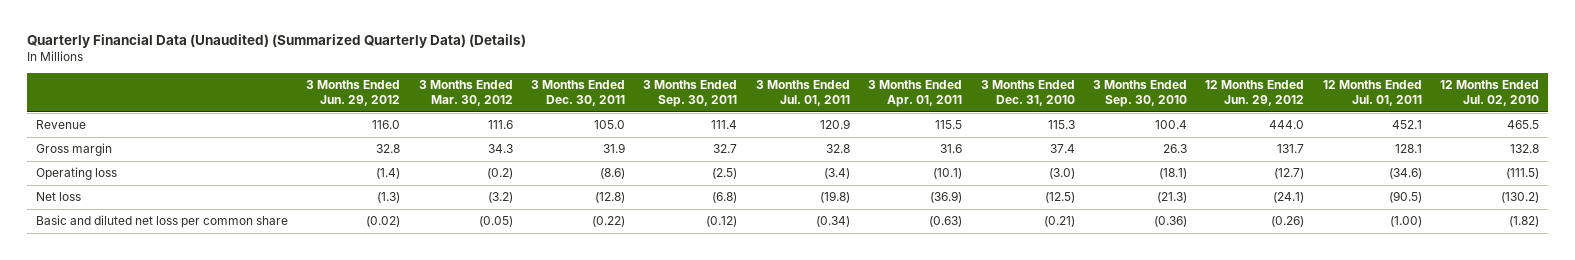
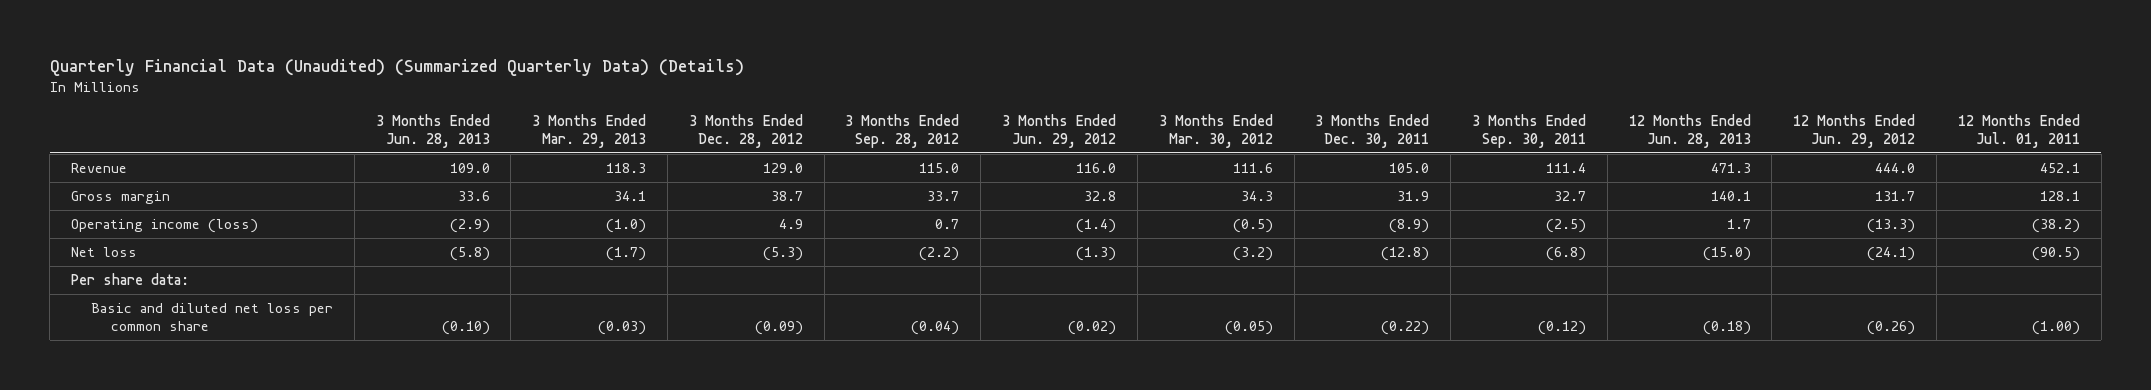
- | 3 Months Ended Jun. 29, 2012 | 3 Months Ended Mar. 30, 2012 | 3 Months Ended Dec. 30, 2011 | 3 Months Ended Sep. 30, 2011 | 3 Months Ended Jul. 01, 2011 | 3 Months Ended Apr. 01, 2011 | 3 Months Ended Dec. 31, 2010 | 3 Months Ended Sep. 30, 2010 | 12 Months Ended Jun. 29, 2012 | 12 Months Ended Jul. 01, 2011 | 12 Months Ended Jul. 02, 2010
+ | 3 Months Ended Jun. 28, 2013 | 3 Months Ended Mar. 29, 2013 | 3 Months Ended Dec. 28, 2012 | 3 Months Ended Sep. 28, 2012 | 3 Months Ended Jun. 29, 2012 | 3 Months Ended Mar. 30, 2012 | 3 Months Ended Dec. 30, 2011 | 3 Months Ended Sep. 30, 2011 | 12 Months Ended Jun. 28, 2013 | 12 Months Ended Jun. 29, 2012 | 12 Months Ended Jul. 01, 2011
- Operating loss | (1.4) | (0.2) | (8.6) | (2.5) | (3.4) | (10.1) | (3.0) | (18.1) | (12.7) | (34.6) | (111.5)
+ Operating income (loss) | (2.9) | (1.0) | 4.9 | 0.7 | (1.4) | (0.5) | (8.9) | (2.5) | 1.7 | (13.3) | (38.2)
+ Per share data:

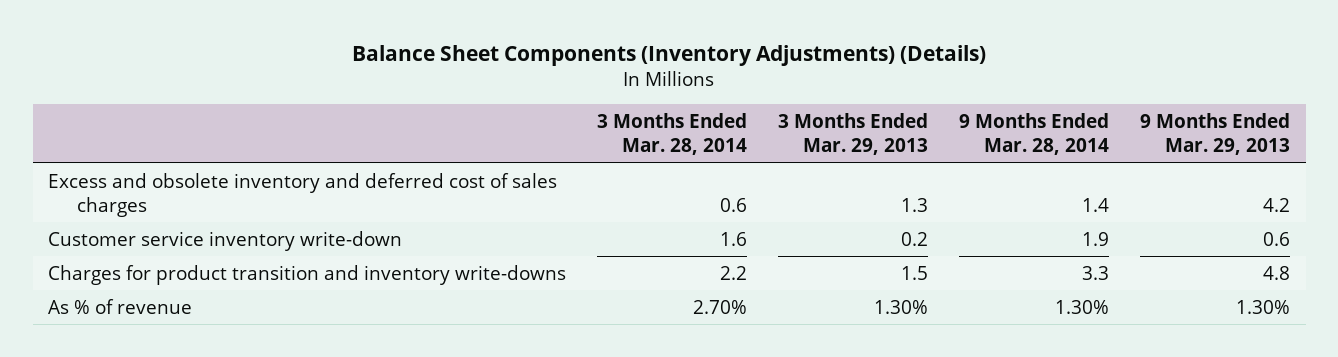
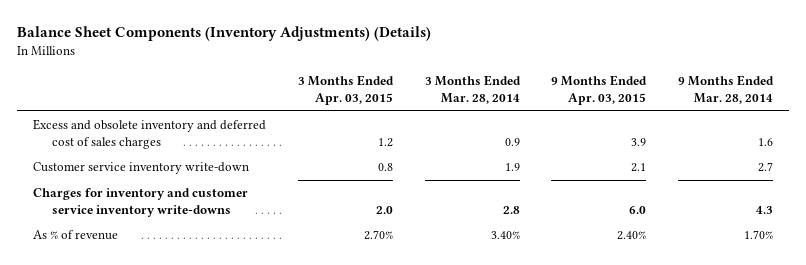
- | 3 Months Ended Mar. 28, 2014 | 3 Months Ended Mar. 29, 2013 | 9 Months Ended Mar. 28, 2014 | 9 Months Ended Mar. 29, 2013
+ | 3 Months Ended Apr. 03, 2015 | 3 Months Ended Mar. 28, 2014 | 9 Months Ended Apr. 03, 2015 | 9 Months Ended Mar. 28, 2014
- Excess and obsolete inventory and deferred cost of sales charges | 0.6 | 1.3 | 1.4 | 4.2
- Customer service inventory write-down | 1.6 | 0.2 | 1.9 | 0.6
- Charges for product transition and inventory write-downs | 2.2 | 1.5 | 3.3 | 4.8
- As % of revenue | 2.70% | 1.30% | 1.30% | 1.30%
+ Excess and obsolete inventory and deferred cost of sales charges | 1.2 | 0.9 | 3.9 | 1.6
+ Customer service inventory write-down | 0.8 | 1.9 | 2.1 | 2.7
+ Charges for inventory and customer service inventory write-downs | 2.0 | 2.8 | 6.0 | 4.3
+ As % of revenue | 2.70% | 3.40% | 2.40% | 1.70%

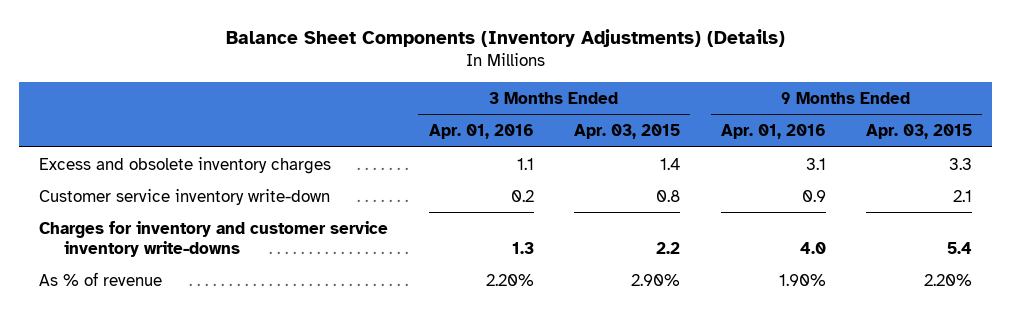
- | 3 Months Ended Apr. 03, 2015 | 3 Months Ended Mar. 28, 2014 | 9 Months Ended Apr. 03, 2015 | 9 Months Ended Mar. 28, 2014
+ | 3 Months Ended Apr. 01, 2016 | 3 Months Ended Apr. 03, 2015 | 9 Months Ended Apr. 01, 2016 | 9 Months Ended Apr. 03, 2015
- Excess and obsolete inventory and deferred cost of sales charges | 1.2 | 0.9 | 3.9 | 1.6
+ Excess and obsolete inventory charges | 1.1 | 1.4 | 3.1 | 3.3
- Charges for inventory and customer service inventory write-downs | 2.0 | 2.8 | 6.0 | 4.3
- As % of revenue | 2.70% | 3.40% | 2.40% | 1.70%
+ Charges for inventory and customer service inventory write-downs | 1.3 | 2.2 | 4.0 | 5.4
+ As % of revenue | 2.20% | 2.90% | 1.90% | 2.20%

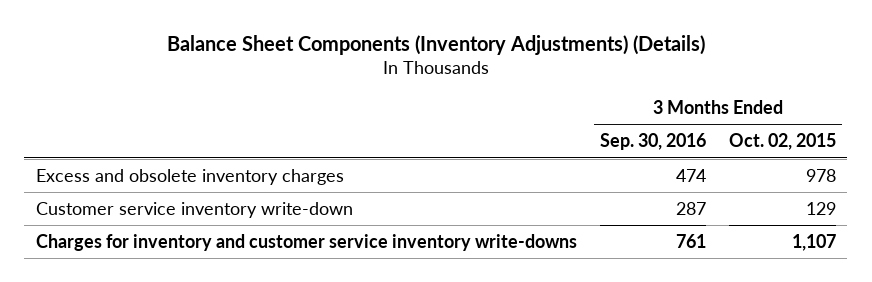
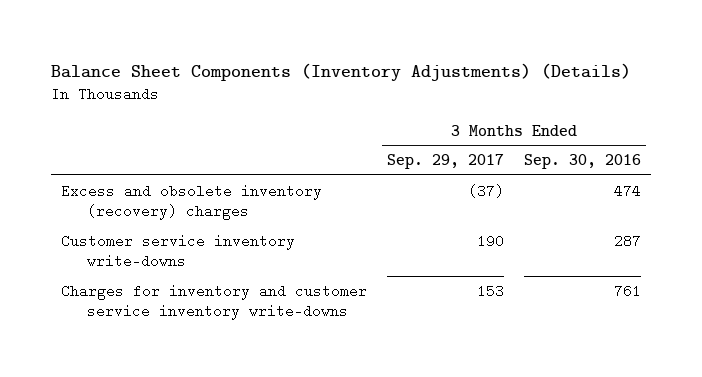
- | 3 Months Ended Sep. 30, 2016 | 3 Months Ended Oct. 02, 2015
+ | 3 Months Ended Sep. 29, 2017 | 3 Months Ended Sep. 30, 2016
- Excess and obsolete inventory charges | 474 | 978
- Customer service inventory write-down | 287 | 129
+ Excess and obsolete inventory (recovery) charges | (37) | 474
+ Customer service inventory write-downs | 190 | 287

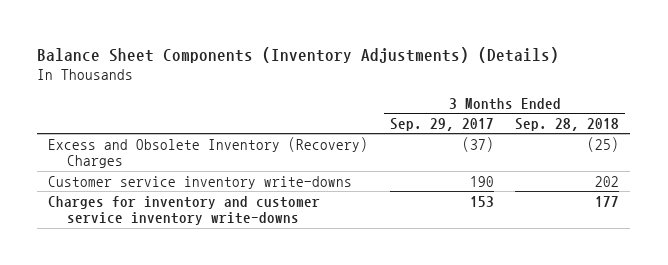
- | 3 Months Ended Sep. 29, 2017 | 3 Months Ended Sep. 30, 2016
+ | 3 Months Ended Sep. 29, 2017 | 3 Months Ended Sep. 28, 2018
- Excess and obsolete inventory (recovery) charges | (37) | 474
+ Excess and Obsolete Inventory (Recovery) Charges | (37) | (25)

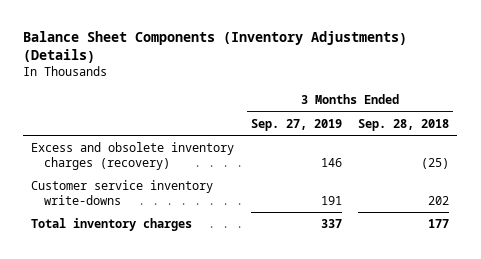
- | 3 Months Ended Sep. 29, 2017 | 3 Months Ended Sep. 28, 2018
+ | 3 Months Ended Sep. 27, 2019 | 3 Months Ended Sep. 28, 2018
- Excess and Obsolete Inventory (Recovery) Charges | (37) | (25)
+ Excess and obsolete inventory charges (recovery) | 146 | (25)
- Charges for inventory and customer service inventory write-downs | 153 | 177
+ Total inventory charges | 337 | 177

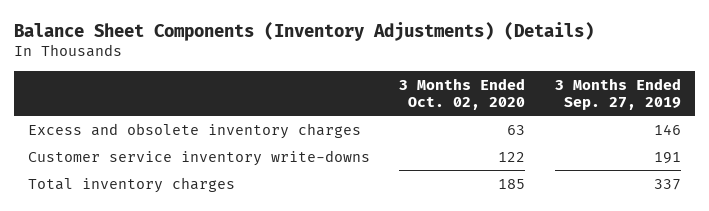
- | 3 Months Ended Sep. 27, 2019 | 3 Months Ended Sep. 28, 2018
+ | 3 Months Ended Oct. 02, 2020 | 3 Months Ended Sep. 27, 2019
- Excess and obsolete inventory charges (recovery) | 146 | (25)
+ Excess and obsolete inventory charges | 63 | 146

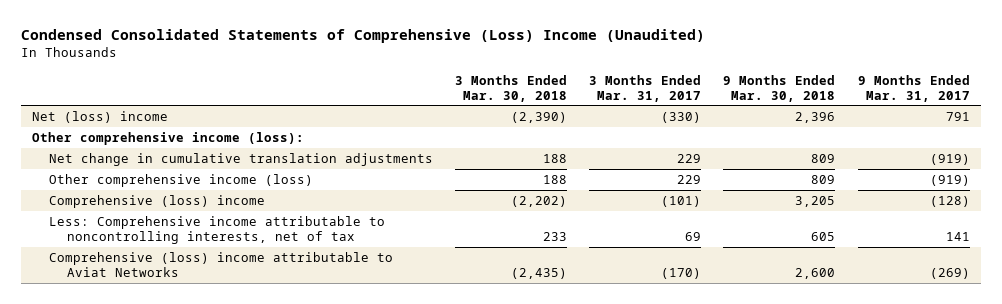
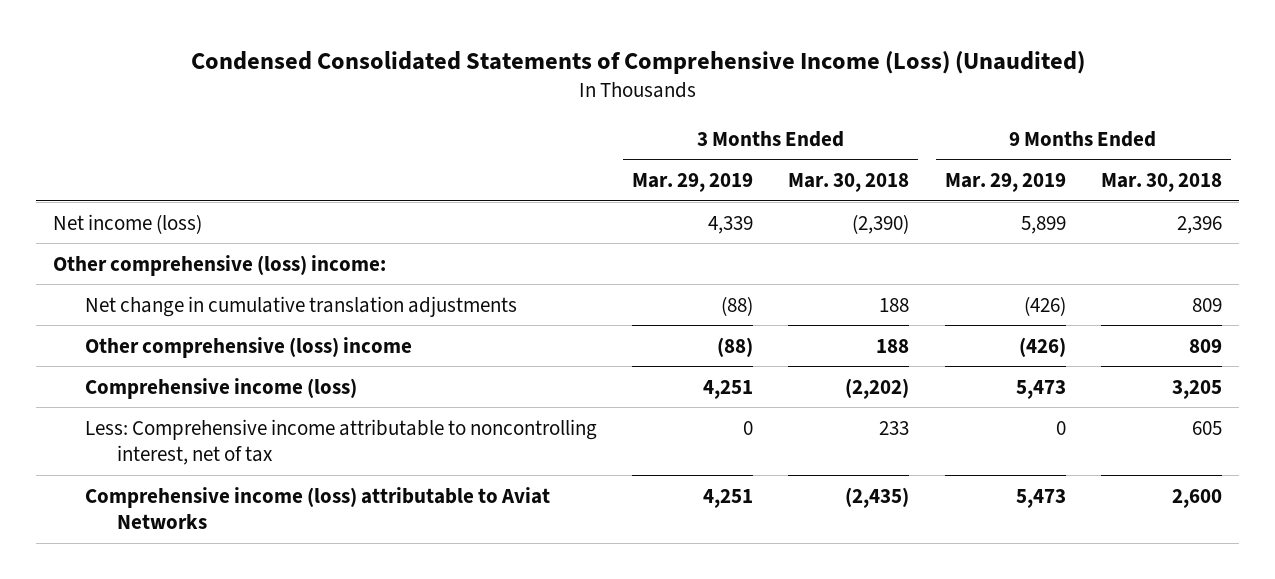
- Condensed Consolidated Statements of Comprehensive (Loss) Income (Unaudited)
+ Condensed Consolidated Statements of Comprehensive Income (Loss) (Unaudited)
- | 3 Months Ended Mar. 30, 2018 | 3 Months Ended Mar. 31, 2017 | 9 Months Ended Mar. 30, 2018 | 9 Months Ended Mar. 31, 2017
+ | 3 Months Ended Mar. 29, 2019 | 3 Months Ended Mar. 30, 2018 | 9 Months Ended Mar. 29, 2019 | 9 Months Ended Mar. 30, 2018
- Net (loss) income | (2,390) | (330) | 2,396 | 791
- Other comprehensive income (loss):
+ Net income (loss) | 4,339 | (2,390) | 5,899 | 2,396
+ Other comprehensive (loss) income:
- Other comprehensive income (loss) | 188 | 229 | 809 | (919)
- Comprehensive (loss) income | (2,202) | (101) | 3,205 | (128)
- Less: Comprehensive income attributable to noncontrolling interests, net of tax | 233 | 69 | 605 | 141
- Comprehensive (loss) income attributable to Aviat Networks | (2,435) | (170) | 2,600 | (269)
+ Other comprehensive (loss) income | (88) | 188 | (426) | 809
+ Comprehensive income (loss) | 4,251 | (2,202) | 5,473 | 3,205
+ Less: Comprehensive income attributable to noncontrolling interest, net of tax | 0 | 233 | 0 | 605
+ Comprehensive income (loss) attributable to Aviat Networks | 4,251 | (2,435) | 5,473 | 2,600

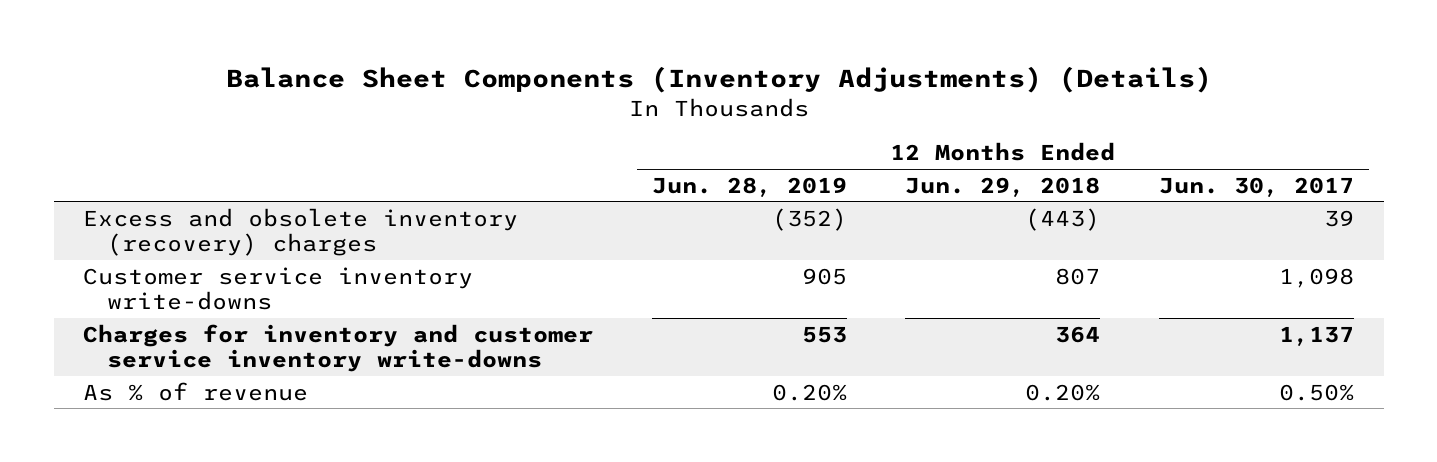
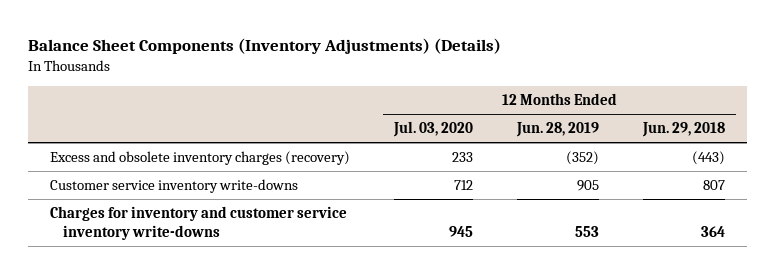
- | 12 Months Ended Jun. 28, 2019 | 12 Months Ended Jun. 29, 2018 | 12 Months Ended Jun. 30, 2017
+ | 12 Months Ended Jul. 03, 2020 | 12 Months Ended Jun. 28, 2019 | 12 Months Ended Jun. 29, 2018
- Excess and obsolete inventory (recovery) charges | (352) | (443) | 39
+ Excess and obsolete inventory charges (recovery) | 233 | (352) | (443)
- As % of revenue | 0.20% | 0.20% | 0.50%

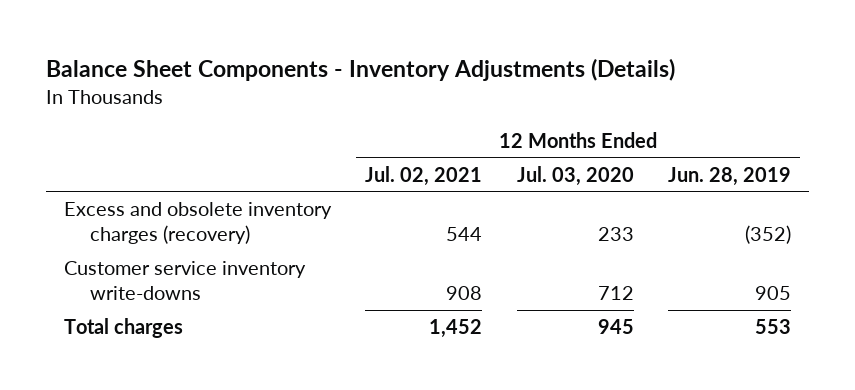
- Balance Sheet Components (Inventory Adjustments) (Details)
+ Balance Sheet Components - Inventory Adjustments (Details)
- | 12 Months Ended Jul. 03, 2020 | 12 Months Ended Jun. 28, 2019 | 12 Months Ended Jun. 29, 2018
+ | 12 Months Ended Jul. 02, 2021 | 12 Months Ended Jul. 03, 2020 | 12 Months Ended Jun. 28, 2019
- Charges for inventory and customer service inventory write-downs | 945 | 553 | 364
+ Total charges | 1,452 | 945 | 553

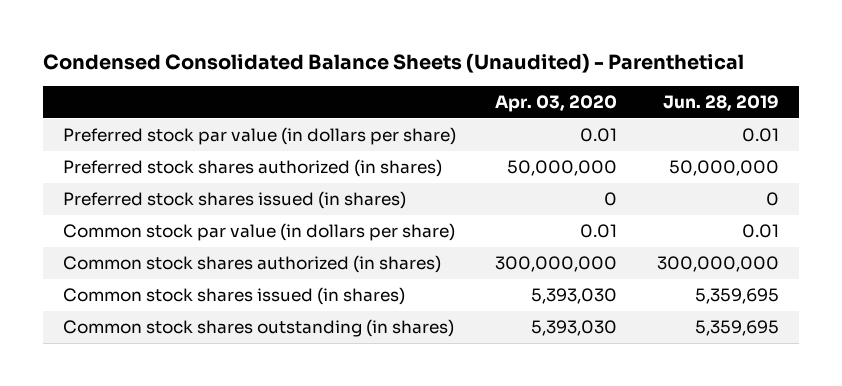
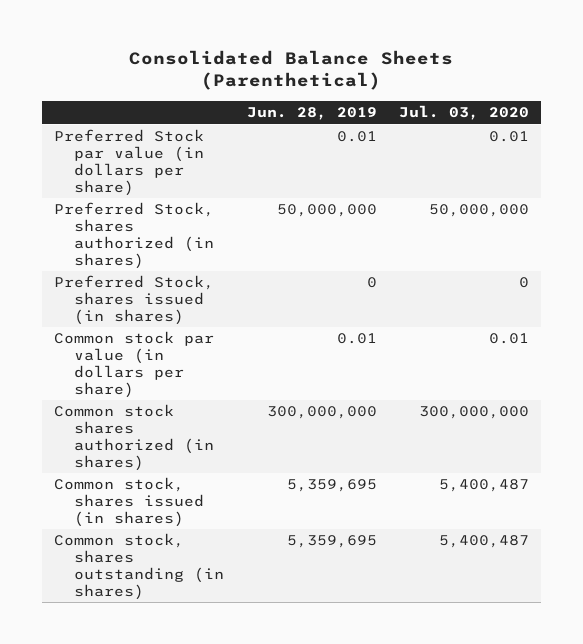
- Condensed Consolidated Balance Sheets (Unaudited) - Parenthetical
+ Consolidated Balance Sheets (Parenthetical)
- | Apr. 03, 2020 | Jun. 28, 2019
+ | Jun. 28, 2019 | Jul. 03, 2020
- Preferred stock par value (in dollars per share) | 0.01 | 0.01
- Preferred stock shares authorized (in shares) | 50,000,000 | 50,000,000
- Preferred stock shares issued (in shares) | 0 | 0
+ Preferred Stock par value (in dollars per share) | 0.01 | 0.01
+ Preferred Stock, shares authorized (in shares) | 50,000,000 | 50,000,000
+ Preferred Stock, shares issued (in shares) | 0 | 0
- Common stock shares issued (in shares) | 5,393,030 | 5,359,695
- Common stock shares outstanding (in shares) | 5,393,030 | 5,359,695
+ Common stock, shares issued (in shares) | 5,359,695 | 5,400,487
+ Common stock, shares outstanding (in shares) | 5,359,695 | 5,400,487

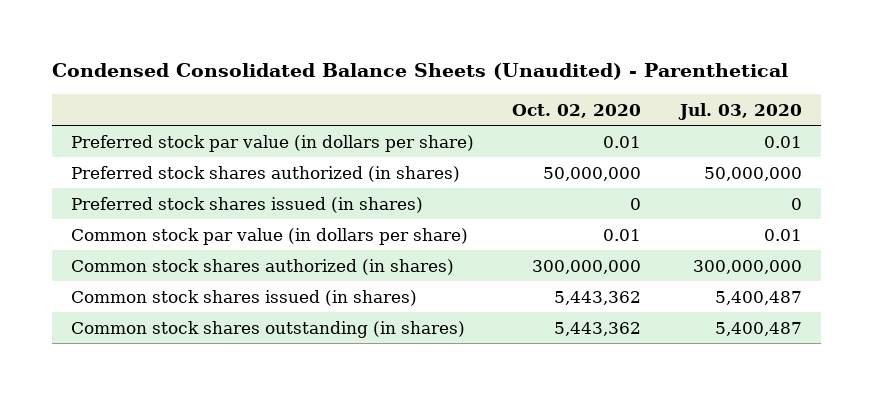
- Consolidated Balance Sheets (Parenthetical)
+ Condensed Consolidated Balance Sheets (Unaudited) - Parenthetical
- | Jun. 28, 2019 | Jul. 03, 2020
+ | Oct. 02, 2020 | Jul. 03, 2020
- Preferred Stock par value (in dollars per share) | 0.01 | 0.01
- Preferred Stock, shares authorized (in shares) | 50,000,000 | 50,000,000
- Preferred Stock, shares issued (in shares) | 0 | 0
+ Preferred stock par value (in dollars per share) | 0.01 | 0.01
+ Preferred stock shares authorized (in shares) | 50,000,000 | 50,000,000
+ Preferred stock shares issued (in shares) | 0 | 0
- Common stock, shares issued (in shares) | 5,359,695 | 5,400,487
- Common stock, shares outstanding (in shares) | 5,359,695 | 5,400,487
+ Common stock shares issued (in shares) | 5,443,362 | 5,400,487
+ Common stock shares outstanding (in shares) | 5,443,362 | 5,400,487

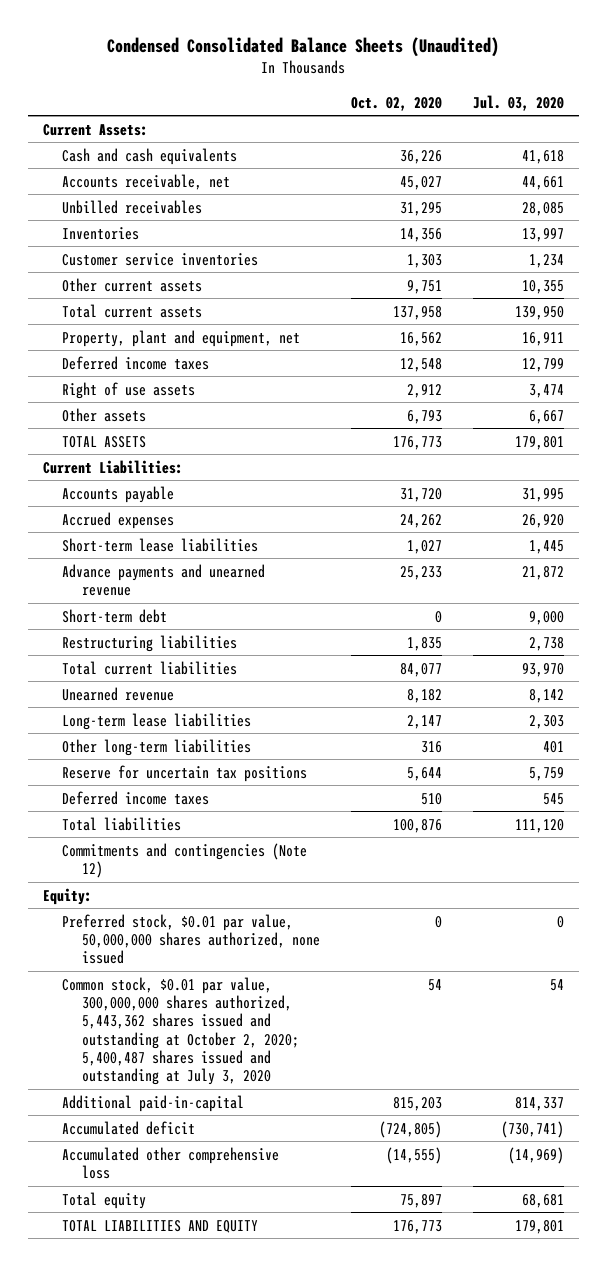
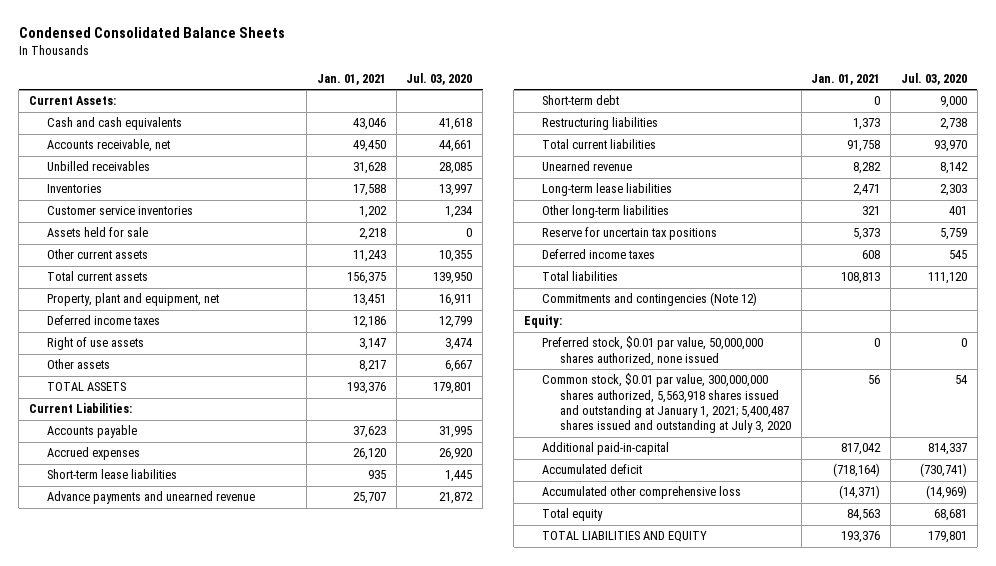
- Condensed Consolidated Balance Sheets (Unaudited)
+ Condensed Consolidated Balance Sheets
- | Oct. 02, 2020 | Jul. 03, 2020
+ | Jan. 01, 2021 | Jul. 03, 2020
+ Assets held for sale | 2,218 | 0
- Common stock, $0.01 par value, 300,000,000 shares authorized, 5,443,362 shares issued and outstanding at October 2, 2020; 5,400,487 shares issued and outstanding at July 3, 2020 | 54 | 54
+ Common stock, $0.01 par value, 300,000,000 shares authorized, 5,563,918 shares issued and outstanding at January 1, 2021; 5,400,487 shares issued and outstanding at July 3, 2020 | 56 | 54

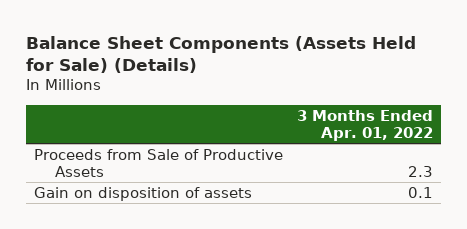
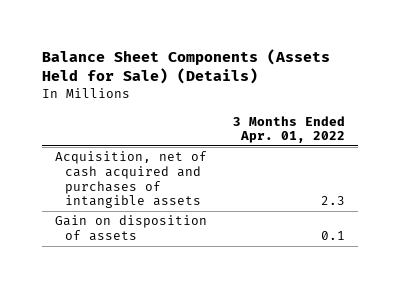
- Proceeds from Sale of Productive Assets | 2.3
+ Acquisition, net of cash acquired and purchases of intangible assets | 2.3

